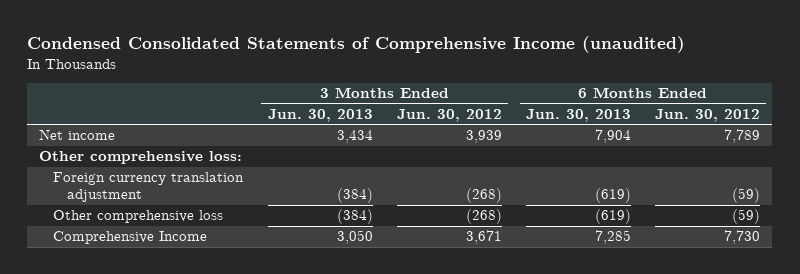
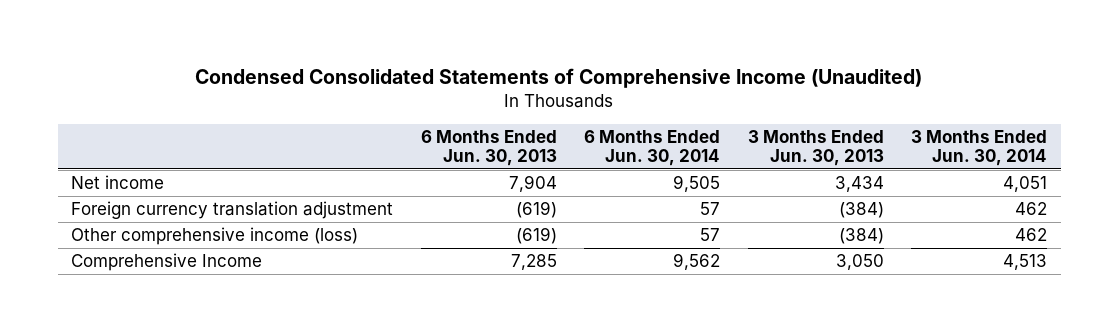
- Condensed Consolidated Statements of Comprehensive Income (unaudited)
+ Condensed Consolidated Statements of Comprehensive Income (Unaudited)
- | 3 Months Ended Jun. 30, 2013 | 3 Months Ended Jun. 30, 2012 | 6 Months Ended Jun. 30, 2013 | 6 Months Ended Jun. 30, 2012
+ | 6 Months Ended Jun. 30, 2013 | 6 Months Ended Jun. 30, 2014 | 3 Months Ended Jun. 30, 2013 | 3 Months Ended Jun. 30, 2014
- Other comprehensive loss:
- Other comprehensive loss | (384) | (268) | (619) | (59)
+ Other comprehensive income (loss) | (619) | 57 | (384) | 462

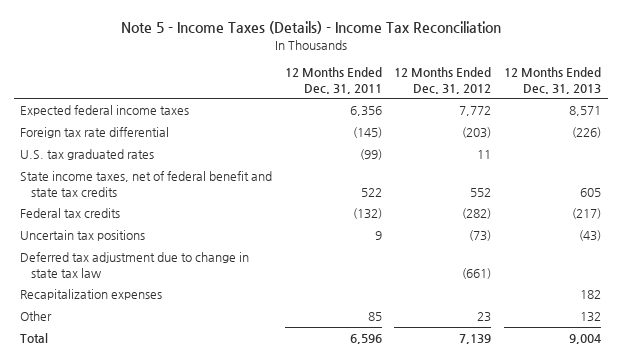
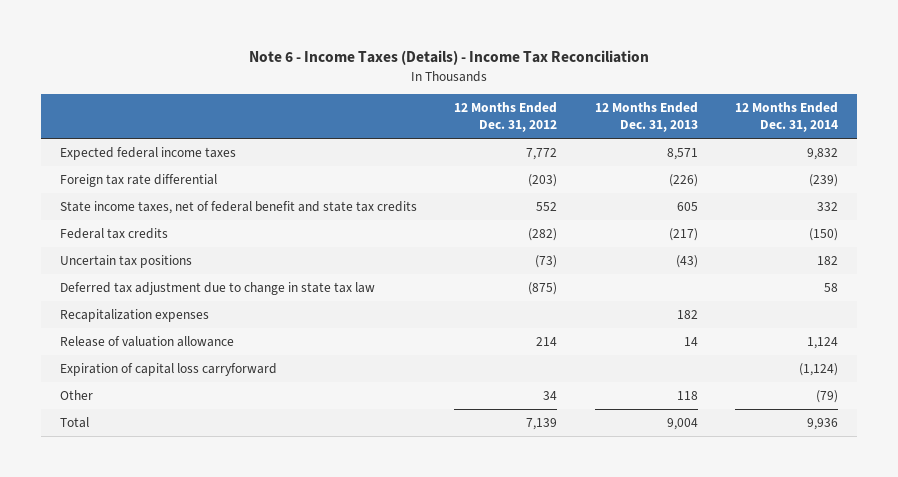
- Note 5 - Income Taxes (Details) - Income Tax Reconciliation
+ Note 6 - Income Taxes (Details) - Income Tax Reconciliation
- | 12 Months Ended Dec. 31, 2011 | 12 Months Ended Dec. 31, 2012 | 12 Months Ended Dec. 31, 2013
+ | 12 Months Ended Dec. 31, 2012 | 12 Months Ended Dec. 31, 2013 | 12 Months Ended Dec. 31, 2014
- U.S. tax graduated rates | (99) | 11 |
- Deferred tax adjustment due to change in state tax law | | (661) |
+ Deferred tax adjustment due to change in state tax law | (875) | | 58
- Other | 85 | 23 | 132
+ Release of valuation allowance | 214 | 14 | 1,124
+ Expiration of capital loss carryforward | | | (1,124)
+ Other | 34 | 118 | (79)

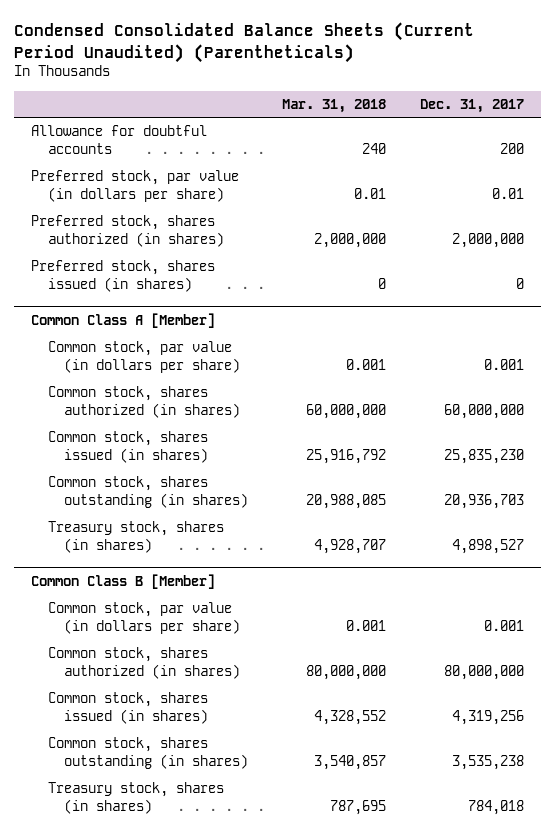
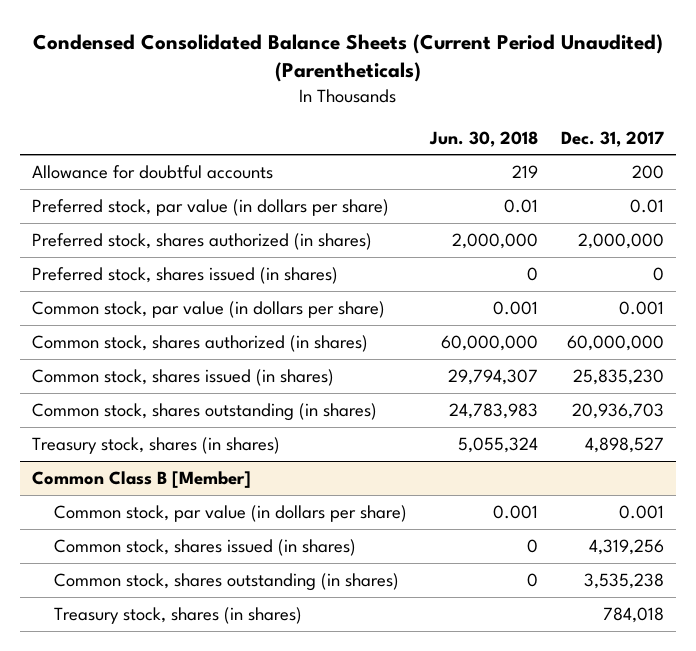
- | Mar. 31, 2018 | Dec. 31, 2017
+ | Jun. 30, 2018 | Dec. 31, 2017
- Common Class A [Member]
@ Common Class B [Member]
- Common stock, shares authorized (in shares) | 80,000,000 | 80,000,000

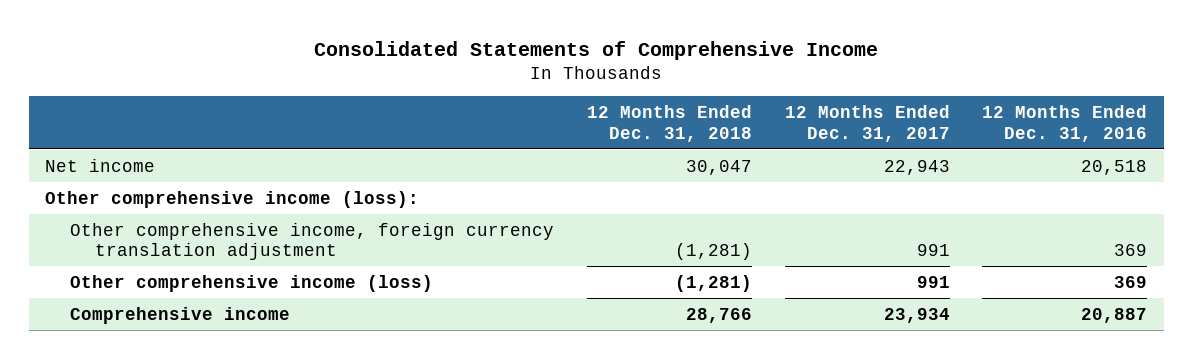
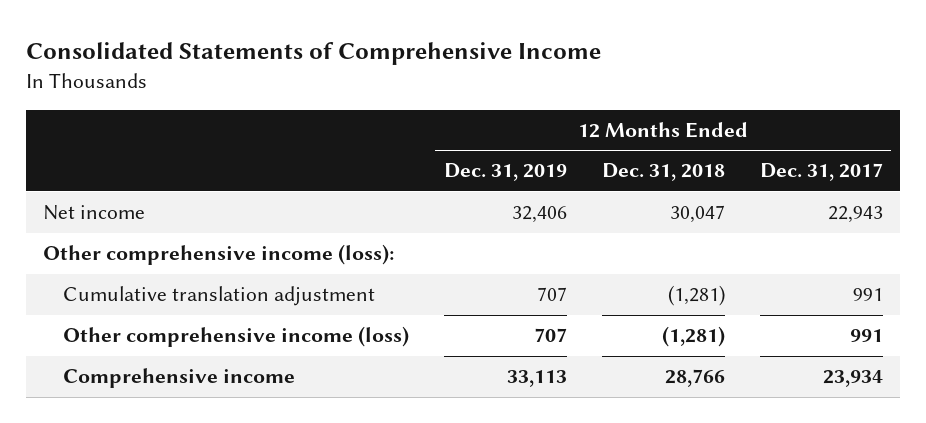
- | 12 Months Ended Dec. 31, 2018 | 12 Months Ended Dec. 31, 2017 | 12 Months Ended Dec. 31, 2016
+ | 12 Months Ended Dec. 31, 2019 | 12 Months Ended Dec. 31, 2018 | 12 Months Ended Dec. 31, 2017
- Other comprehensive income, foreign currency translation adjustment | (1,281) | 991 | 369
+ Cumulative translation adjustment | 707 | (1,281) | 991

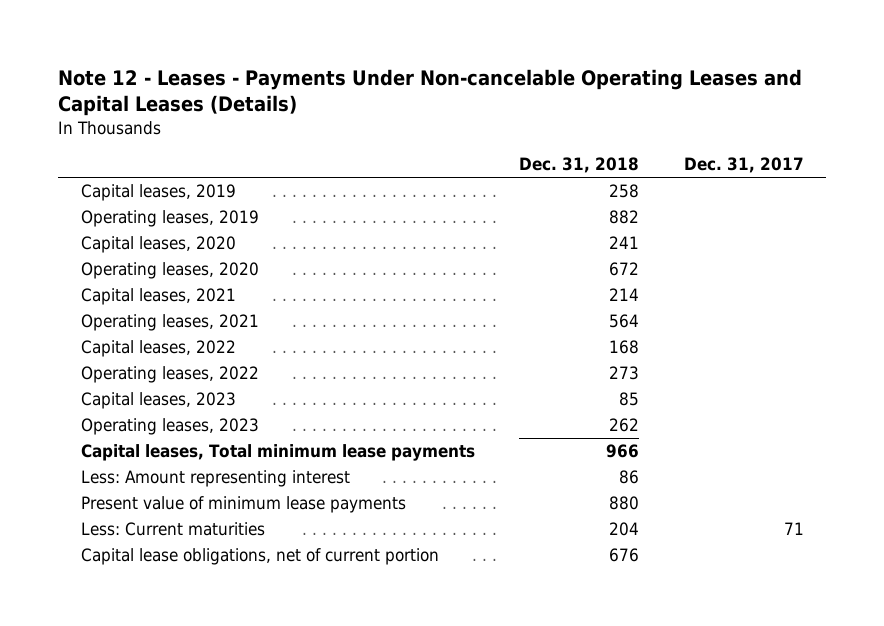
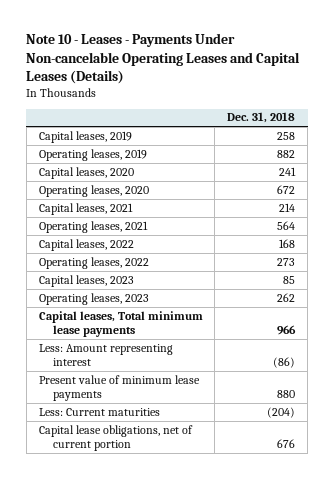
- Note 12 - Leases - Payments Under Non-cancelable Operating Leases and Capital Leases (Details)
+ Note 10 - Leases - Payments Under Non-cancelable Operating Leases and Capital Leases (Details)
- | Dec. 31, 2018 | Dec. 31, 2017
+ | Dec. 31, 2018
- Less: Amount representing interest | 86 |
+ Less: Amount representing interest | (86)
- Less: Current maturities | 204 | 71
+ Less: Current maturities | (204)

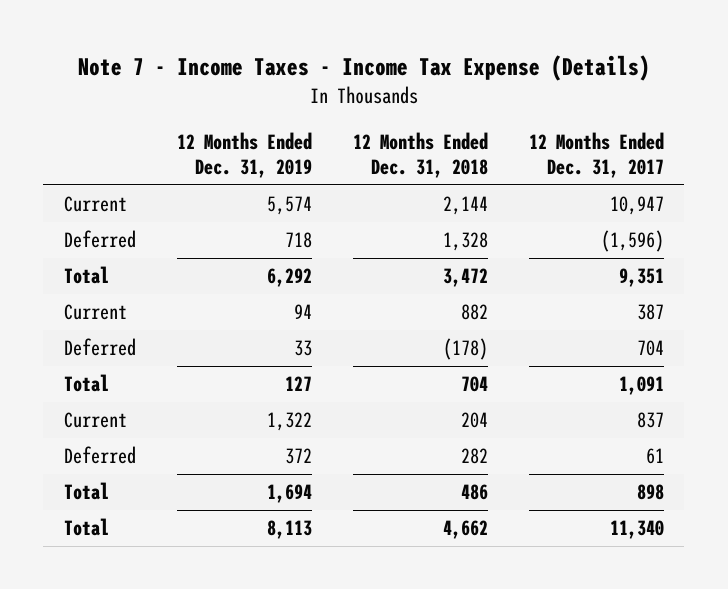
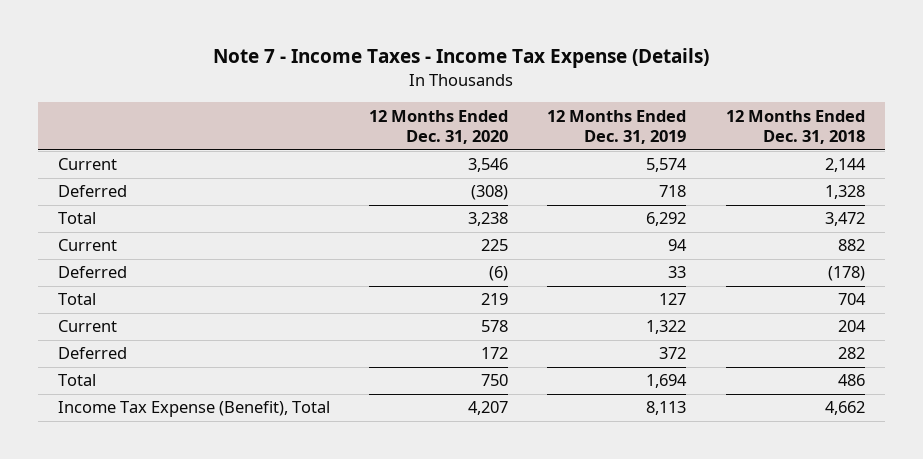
- | 12 Months Ended Dec. 31, 2019 | 12 Months Ended Dec. 31, 2018 | 12 Months Ended Dec. 31, 2017
+ | 12 Months Ended Dec. 31, 2020 | 12 Months Ended Dec. 31, 2019 | 12 Months Ended Dec. 31, 2018
- Total | 8,113 | 4,662 | 11,340
+ Income Tax Expense (Benefit), Total | 4,207 | 8,113 | 4,662

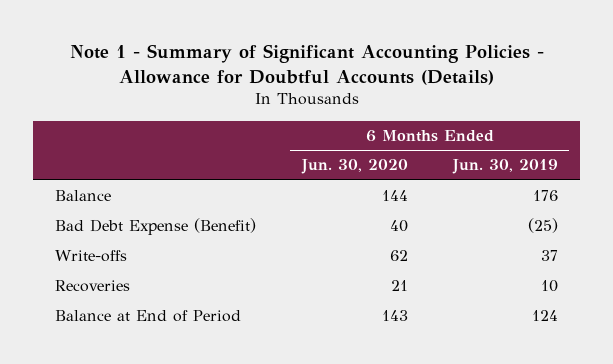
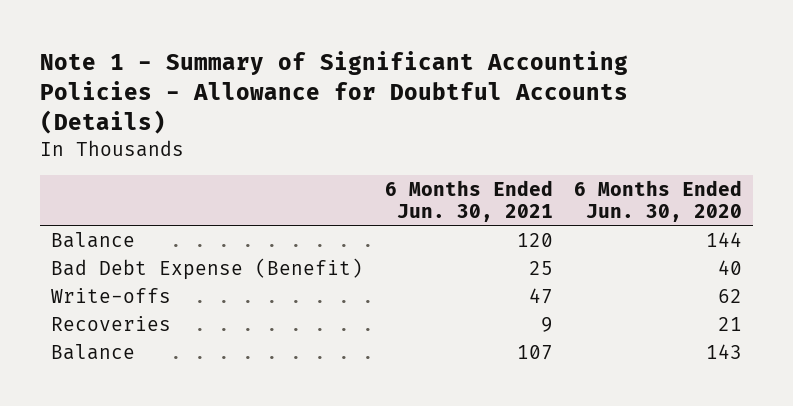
- | 6 Months Ended Jun. 30, 2020 | 6 Months Ended Jun. 30, 2019
+ | 6 Months Ended Jun. 30, 2021 | 6 Months Ended Jun. 30, 2020
- Balance at End of Period | 143 | 124
+ Balance | 107 | 143

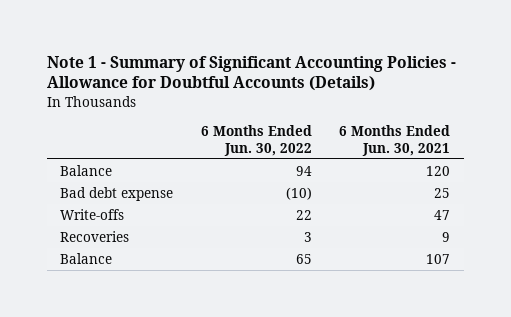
- | 6 Months Ended Jun. 30, 2021 | 6 Months Ended Jun. 30, 2020
+ | 6 Months Ended Jun. 30, 2022 | 6 Months Ended Jun. 30, 2021
- Bad Debt Expense (Benefit) | 25 | 40
+ Bad debt expense | (10) | 25

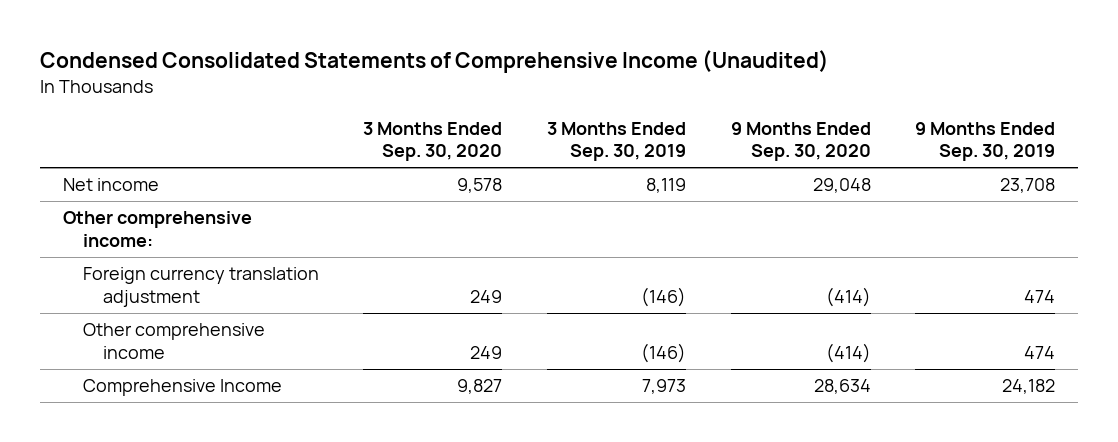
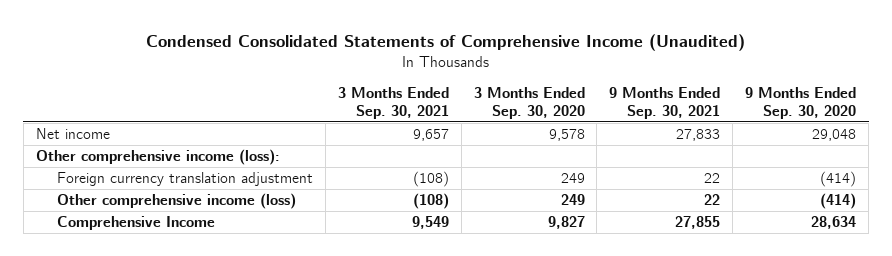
- | 3 Months Ended Sep. 30, 2020 | 3 Months Ended Sep. 30, 2019 | 9 Months Ended Sep. 30, 2020 | 9 Months Ended Sep. 30, 2019
+ | 3 Months Ended Sep. 30, 2021 | 3 Months Ended Sep. 30, 2020 | 9 Months Ended Sep. 30, 2021 | 9 Months Ended Sep. 30, 2020
- Other comprehensive income:
+ Other comprehensive income (loss):
- Other comprehensive income | 249 | (146) | (414) | 474
+ Other comprehensive income (loss) | (108) | 249 | 22 | (414)

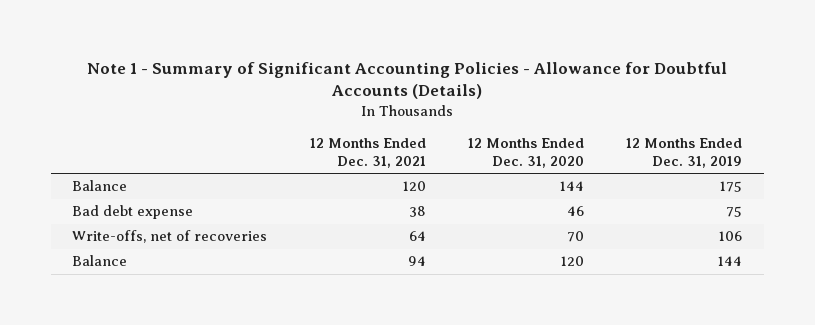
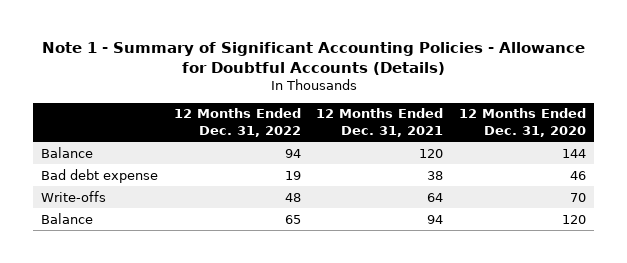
- | 12 Months Ended Dec. 31, 2021 | 12 Months Ended Dec. 31, 2020 | 12 Months Ended Dec. 31, 2019
+ | 12 Months Ended Dec. 31, 2022 | 12 Months Ended Dec. 31, 2021 | 12 Months Ended Dec. 31, 2020
- Write-offs, net of recoveries | 64 | 70 | 106
+ Write-offs | 48 | 64 | 70

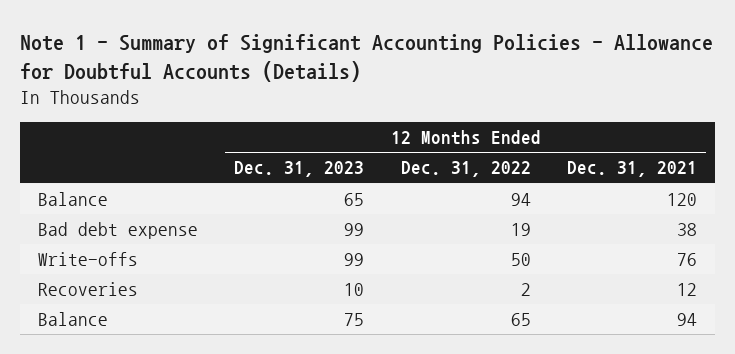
- | 12 Months Ended Dec. 31, 2022 | 12 Months Ended Dec. 31, 2021 | 12 Months Ended Dec. 31, 2020
+ | 12 Months Ended Dec. 31, 2023 | 12 Months Ended Dec. 31, 2022 | 12 Months Ended Dec. 31, 2021
- Write-offs | 48 | 64 | 70
+ Write-offs | 99 | 50 | 76
+ Recoveries | 10 | 2 | 12

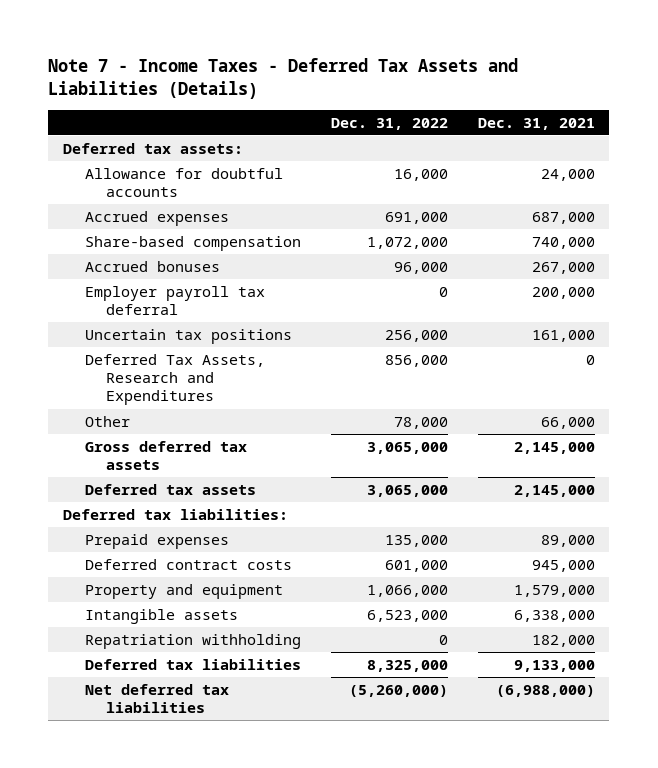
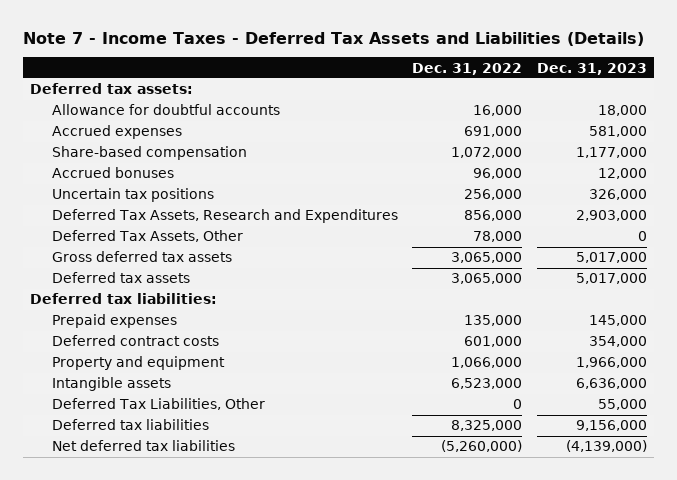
- | Dec. 31, 2022 | Dec. 31, 2021
+ | Dec. 31, 2022 | Dec. 31, 2023
- Employer payroll tax deferral | 0 | 200,000
- Other | 78,000 | 66,000
+ Deferred Tax Assets, Other | 78,000 | 0
- Repatriation withholding | 0 | 182,000
+ Deferred Tax Liabilities, Other | 0 | 55,000

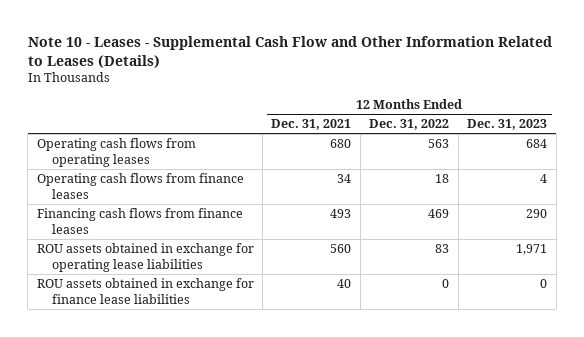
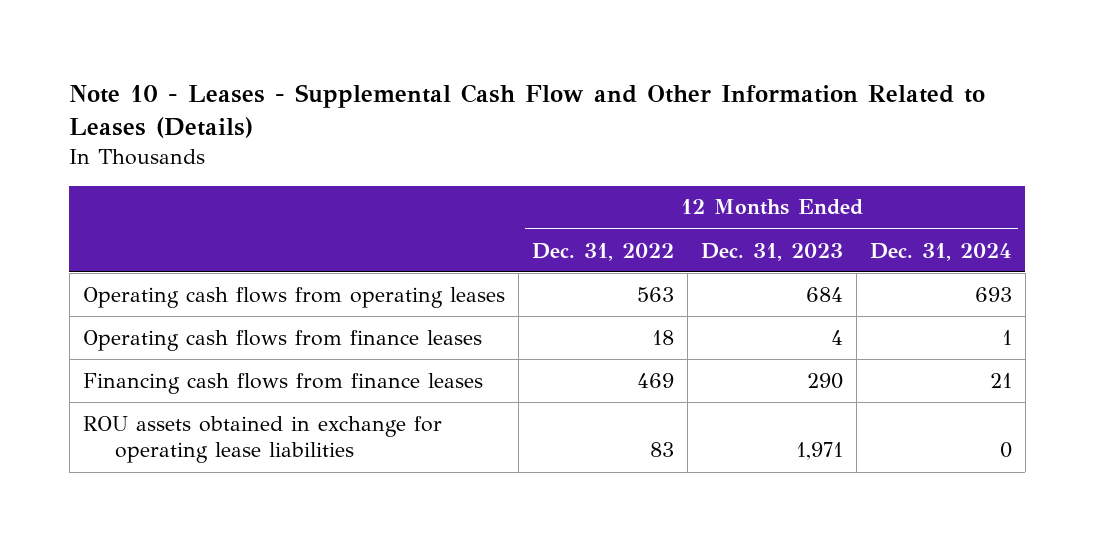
- | 12 Months Ended Dec. 31, 2021 | 12 Months Ended Dec. 31, 2022 | 12 Months Ended Dec. 31, 2023
+ | 12 Months Ended Dec. 31, 2022 | 12 Months Ended Dec. 31, 2023 | 12 Months Ended Dec. 31, 2024
- ROU assets obtained in exchange for finance lease liabilities | 40 | 0 | 0

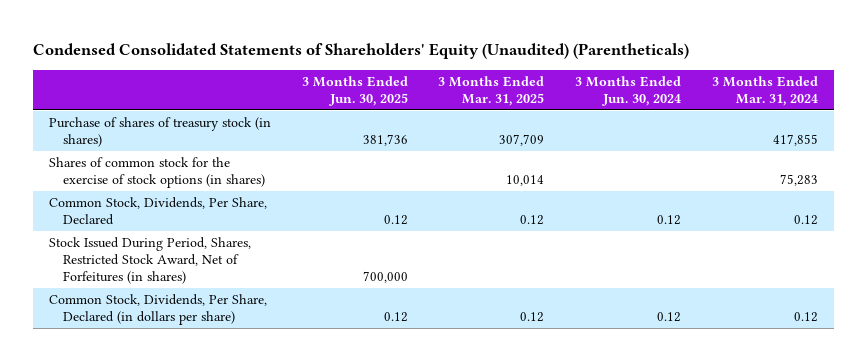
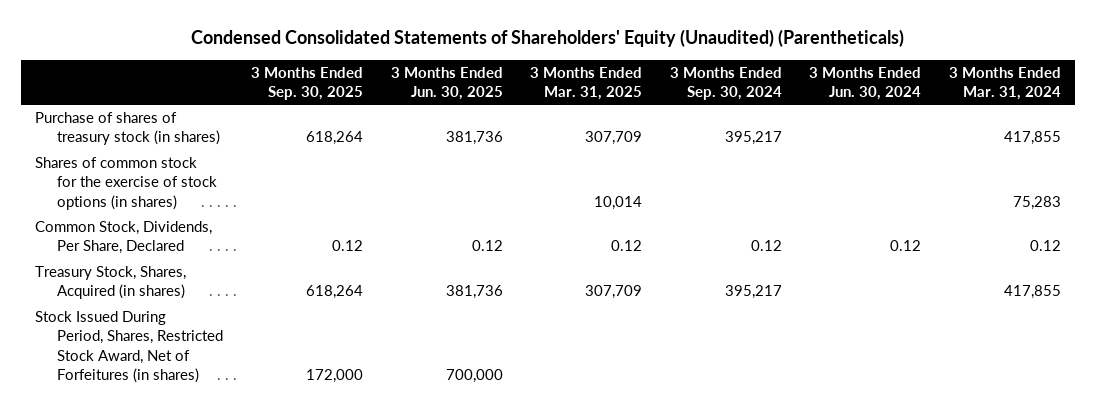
- | 3 Months Ended Jun. 30, 2025 | 3 Months Ended Mar. 31, 2025 | 3 Months Ended Jun. 30, 2024 | 3 Months Ended Mar. 31, 2024
+ | 3 Months Ended Sep. 30, 2025 | 3 Months Ended Jun. 30, 2025 | 3 Months Ended Mar. 31, 2025 | 3 Months Ended Sep. 30, 2024 | 3 Months Ended Jun. 30, 2024 | 3 Months Ended Mar. 31, 2024
+ Treasury Stock, Shares, Acquired (in shares) | 618,264 | 381,736 | 307,709 | 395,217 | | 417,855
- Common Stock, Dividends, Per Share, Declared (in dollars per share) | 0.12 | 0.12 | 0.12 | 0.12

